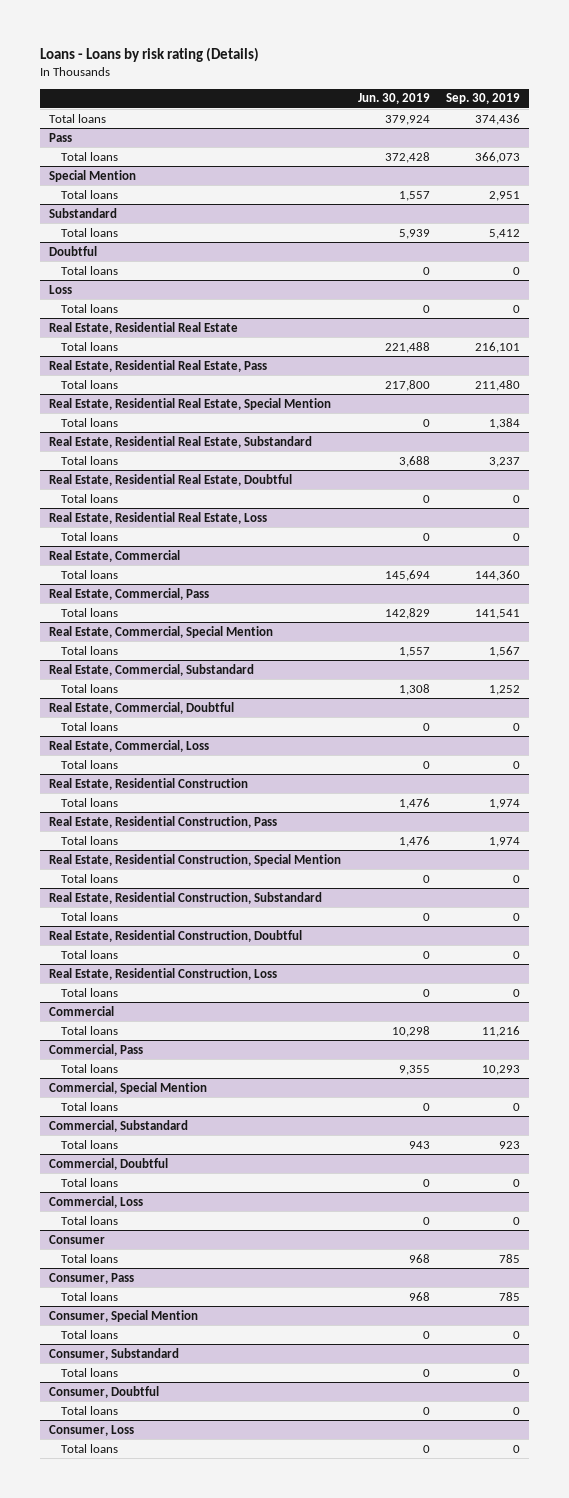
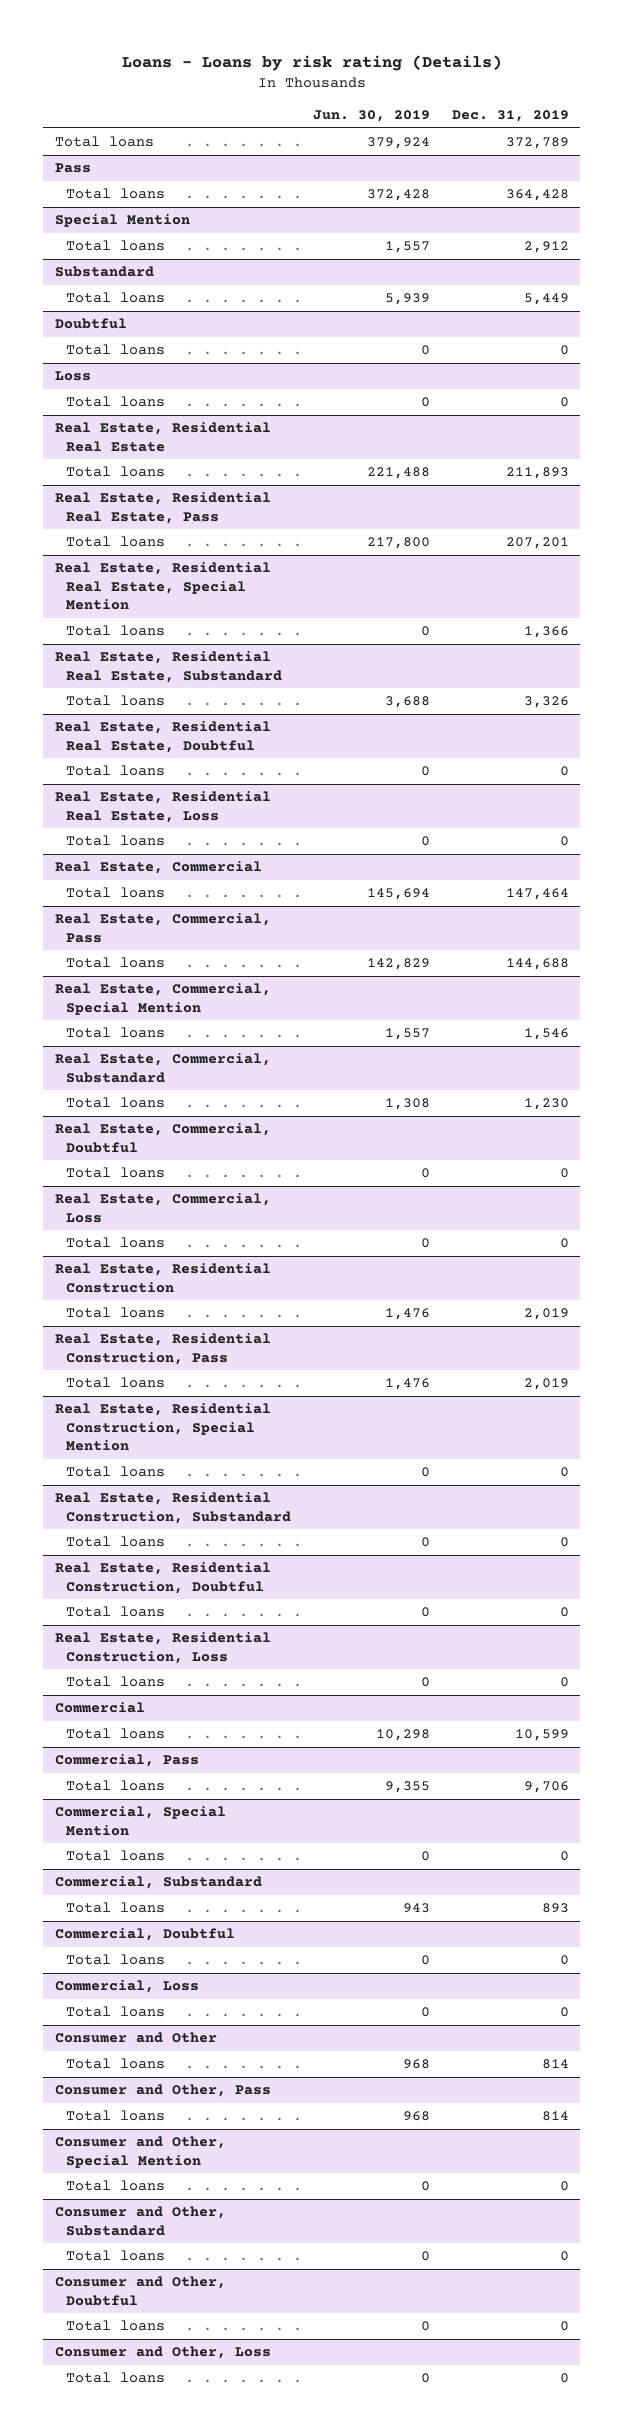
- | Jun. 30, 2019 | Sep. 30, 2019
+ | Jun. 30, 2019 | Dec. 31, 2019
- Consumer
+ Consumer and Other
- Consumer, Pass
+ Consumer and Other, Pass
- Consumer, Special Mention
+ Consumer and Other, Special Mention
- Consumer, Substandard
+ Consumer and Other, Substandard
- Consumer, Doubtful
+ Consumer and Other, Doubtful
- Consumer, Loss
+ Consumer and Other, Loss

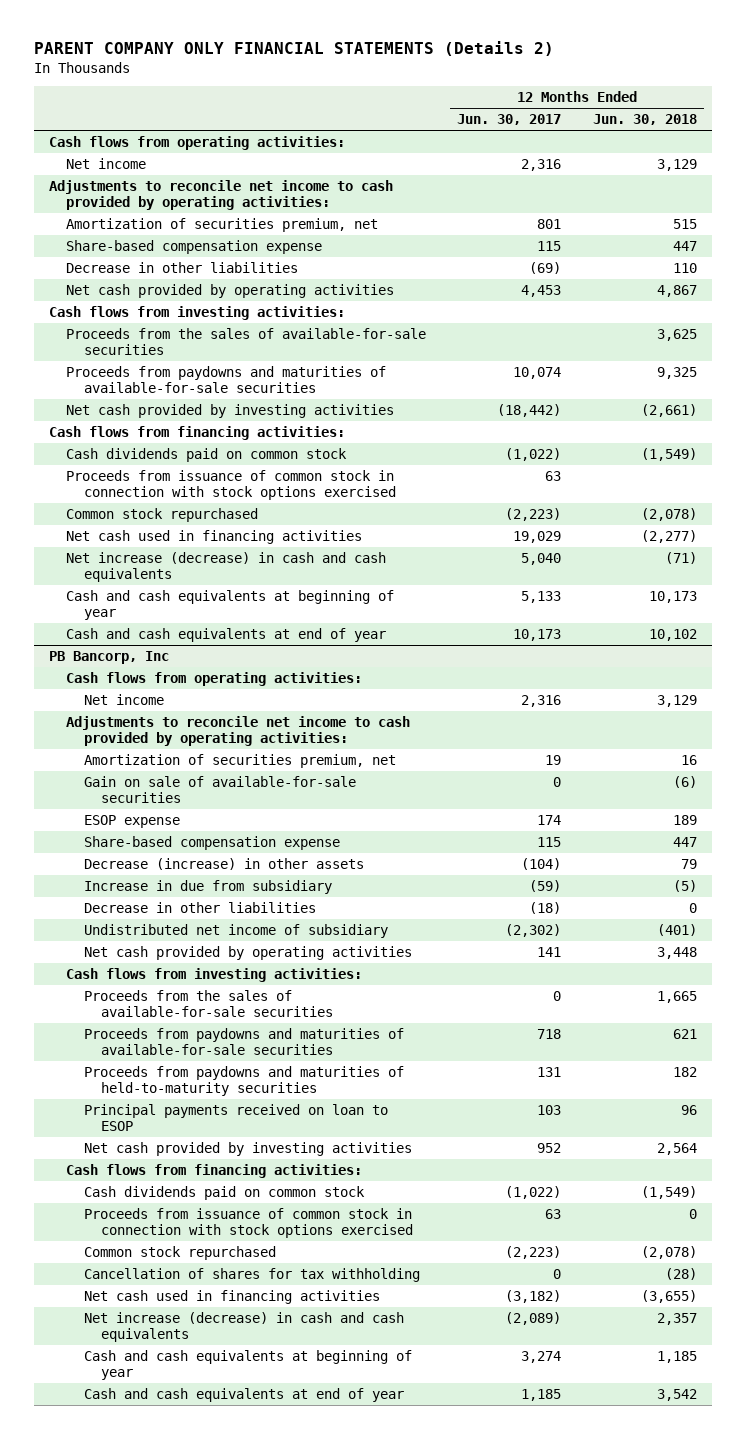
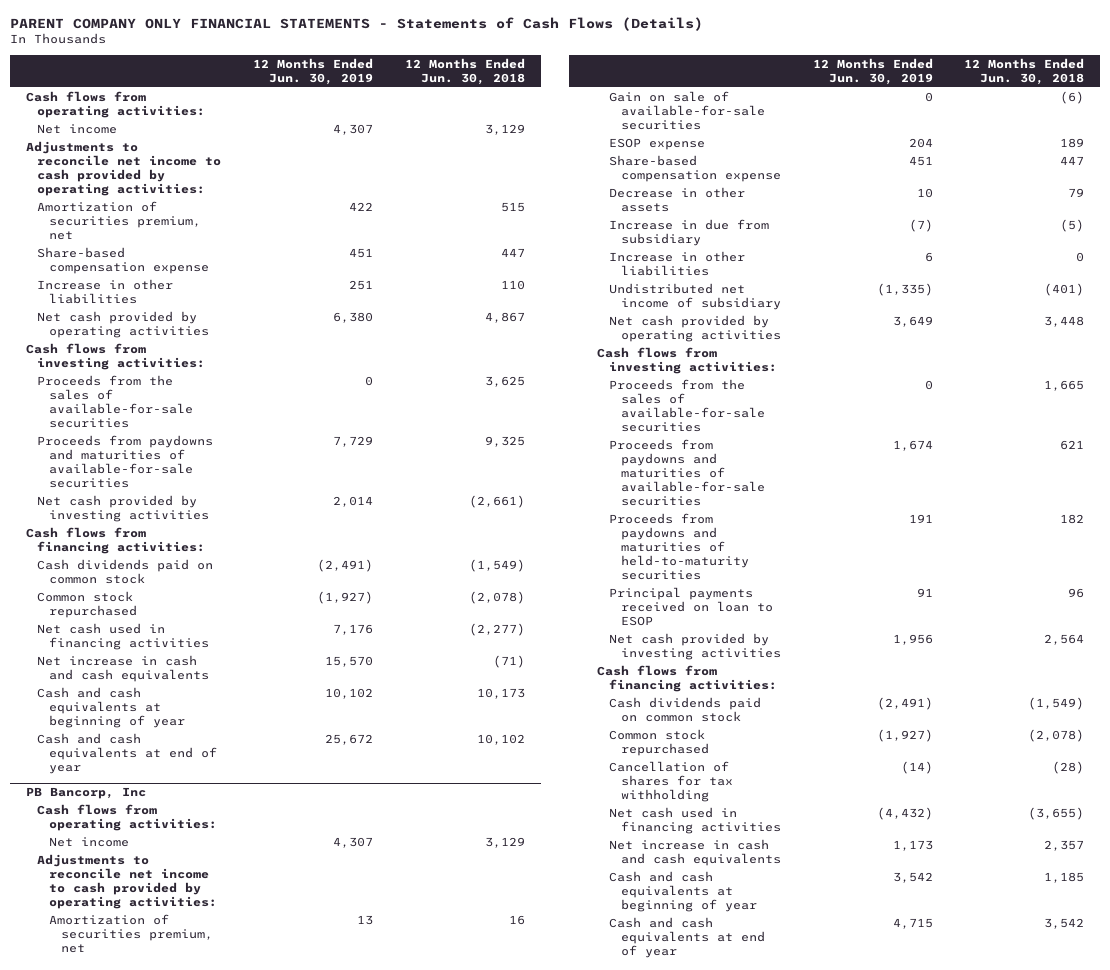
- PARENT COMPANY ONLY FINANCIAL STATEMENTS (Details 2)
+ PARENT COMPANY ONLY FINANCIAL STATEMENTS - Statements of Cash Flows (Details)
- | 12 Months Ended Jun. 30, 2017 | 12 Months Ended Jun. 30, 2018
+ | 12 Months Ended Jun. 30, 2019 | 12 Months Ended Jun. 30, 2018
- Decrease in other liabilities | (69) | 110
+ Increase in other liabilities | 251 | 110
- Proceeds from issuance of common stock in connection with stock options exercised | 63 |
- Net increase (decrease) in cash and cash equivalents | 5,040 | (71)
+ Net increase in cash and cash equivalents | 15,570 | (71)
@ PB Bancorp, Inc
- Decrease (increase) in other assets | (104) | 79
+ Decrease in other assets | 10 | 79
- Decrease in other liabilities | (18) | 0
+ Increase in other liabilities | 6 | 0
- Proceeds from issuance of common stock in connection with stock options exercised | 63 | 0
- Net increase (decrease) in cash and cash equivalents | (2,089) | 2,357
+ Net increase in cash and cash equivalents | 1,173 | 2,357

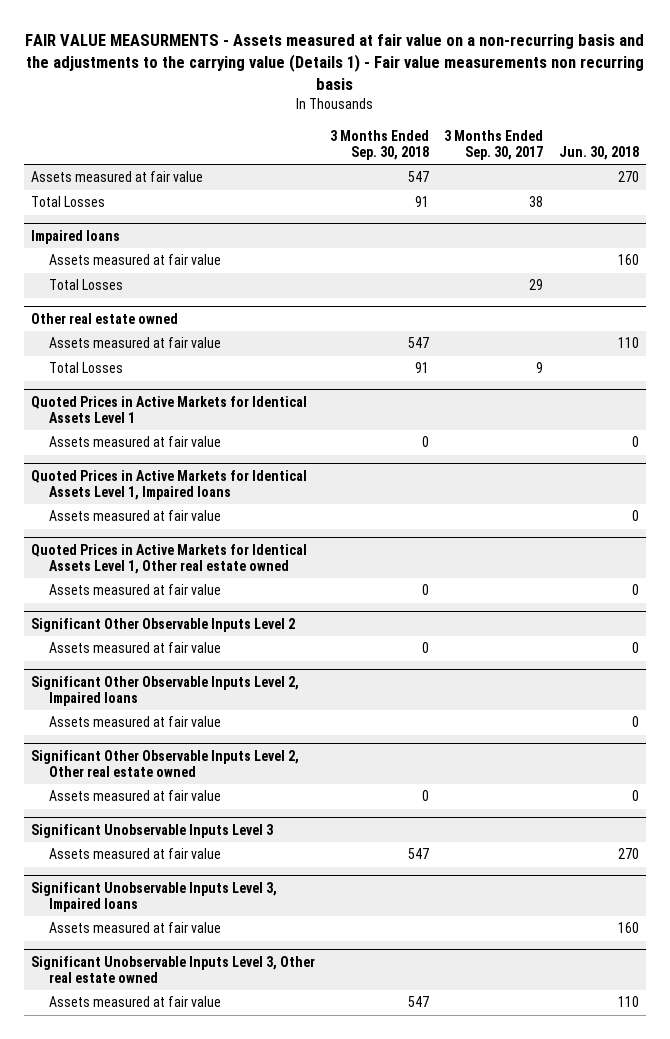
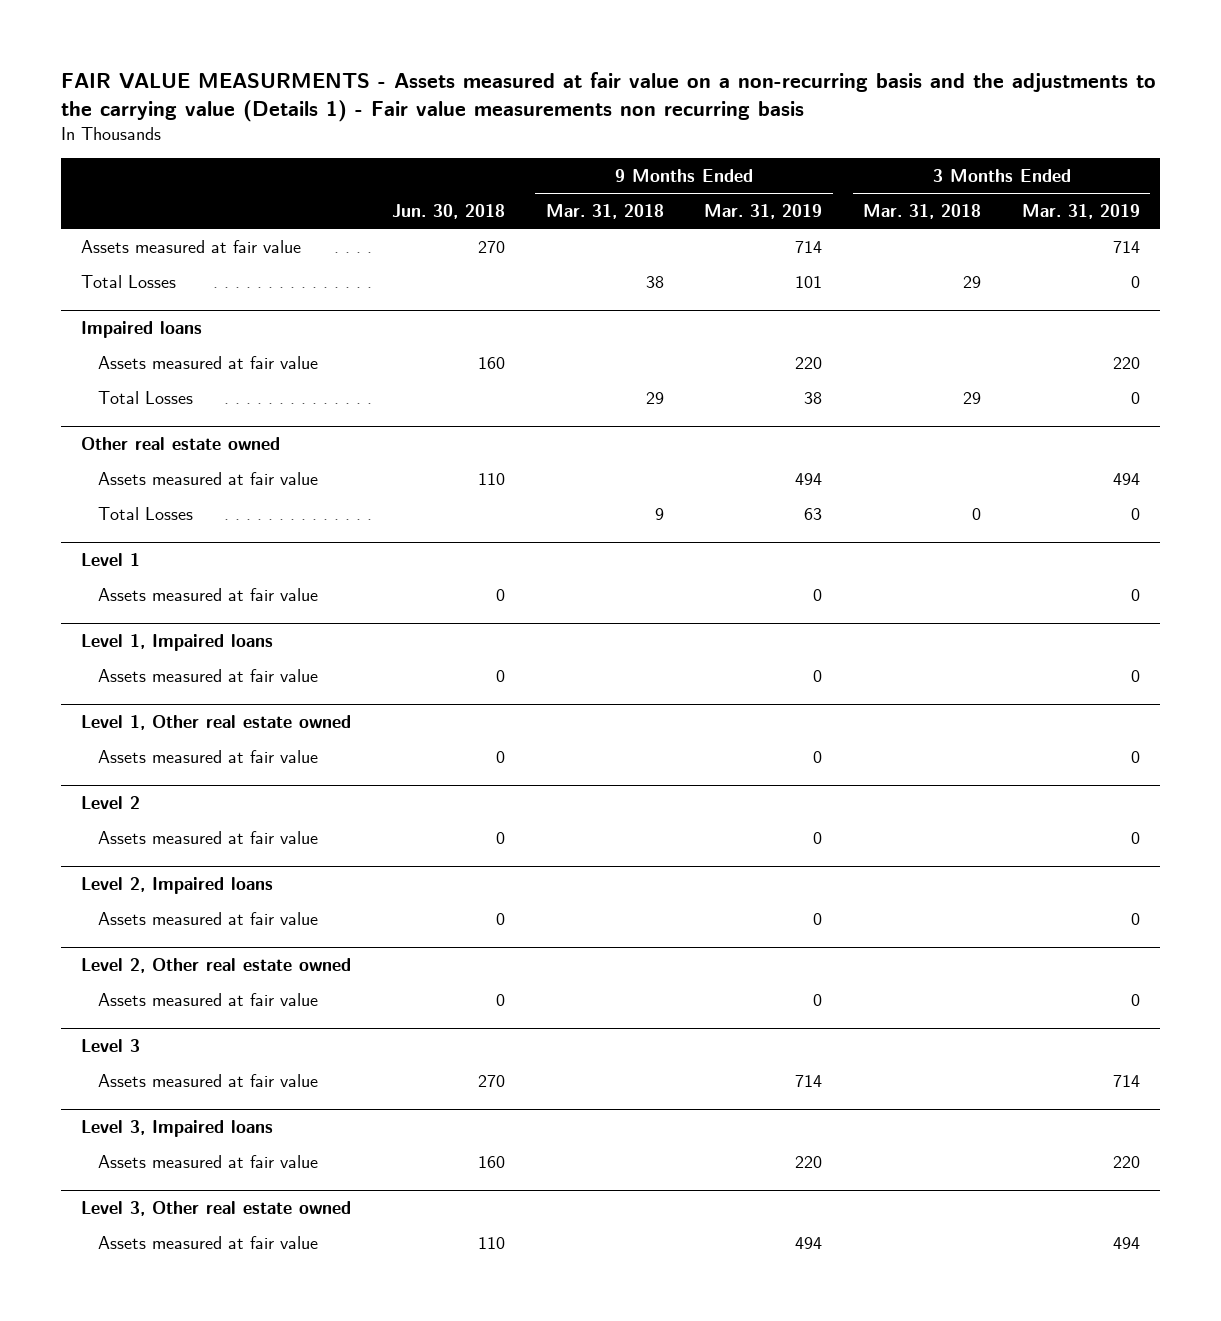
- | 3 Months Ended Sep. 30, 2018 | 3 Months Ended Sep. 30, 2017 | Jun. 30, 2018
+ | Jun. 30, 2018 | 9 Months Ended Mar. 31, 2018 | 9 Months Ended Mar. 31, 2019 | 3 Months Ended Mar. 31, 2018 | 3 Months Ended Mar. 31, 2019
- Quoted Prices in Active Markets for Identical Assets Level 1
+ Level 1
- Quoted Prices in Active Markets for Identical Assets Level 1, Impaired loans
+ Level 1, Impaired loans
- Quoted Prices in Active Markets for Identical Assets Level 1, Other real estate owned
+ Level 1, Other real estate owned
- Significant Other Observable Inputs Level 2
+ Level 2
- Significant Other Observable Inputs Level 2, Impaired loans
+ Level 2, Impaired loans
- Significant Other Observable Inputs Level 2, Other real estate owned
+ Level 2, Other real estate owned
- Significant Unobservable Inputs Level 3
+ Level 3
- Significant Unobservable Inputs Level 3, Impaired loans
+ Level 3, Impaired loans
- Significant Unobservable Inputs Level 3, Other real estate owned
+ Level 3, Other real estate owned

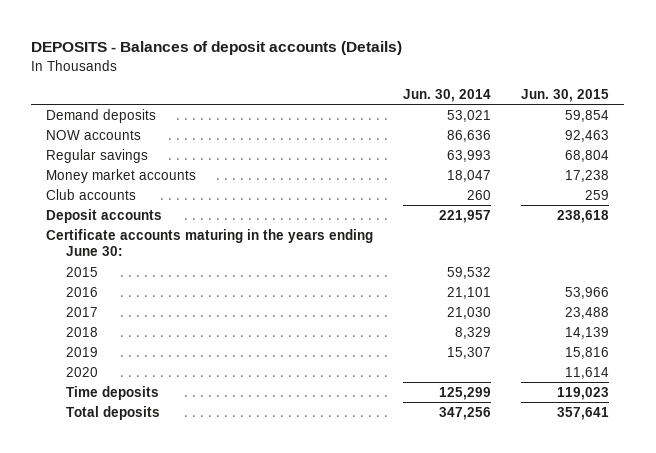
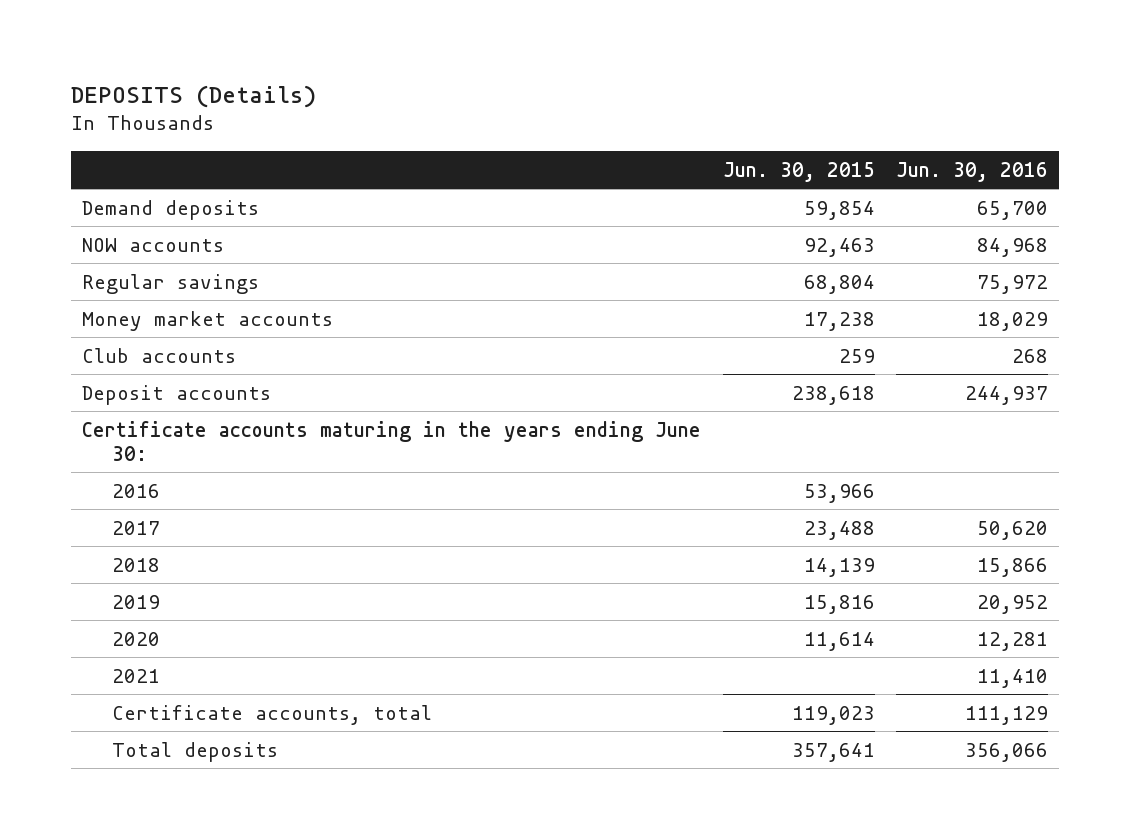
- DEPOSITS - Balances of deposit accounts (Details)
+ DEPOSITS (Details)
- | Jun. 30, 2014 | Jun. 30, 2015
+ | Jun. 30, 2015 | Jun. 30, 2016
- 2015 | 59,532 |
- Time deposits | 125,299 | 119,023
+ 2021 | | 11,410
+ Certificate accounts, total | 119,023 | 111,129

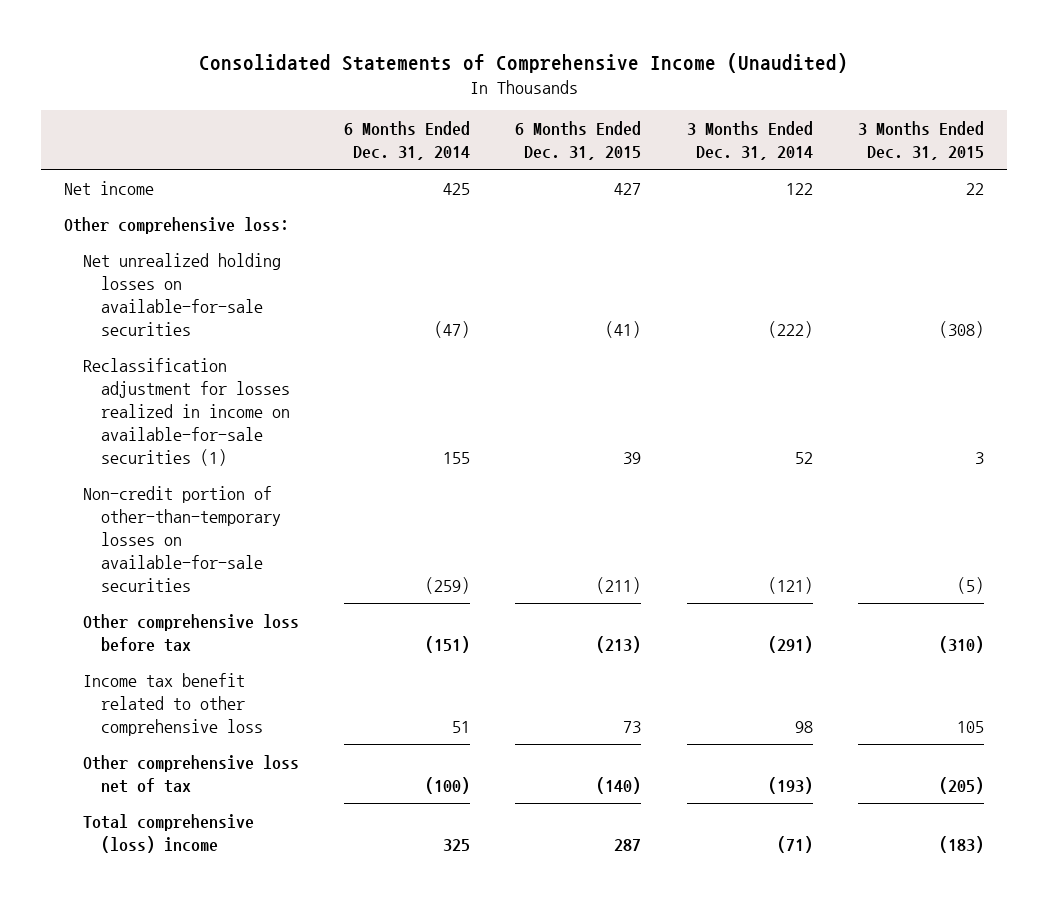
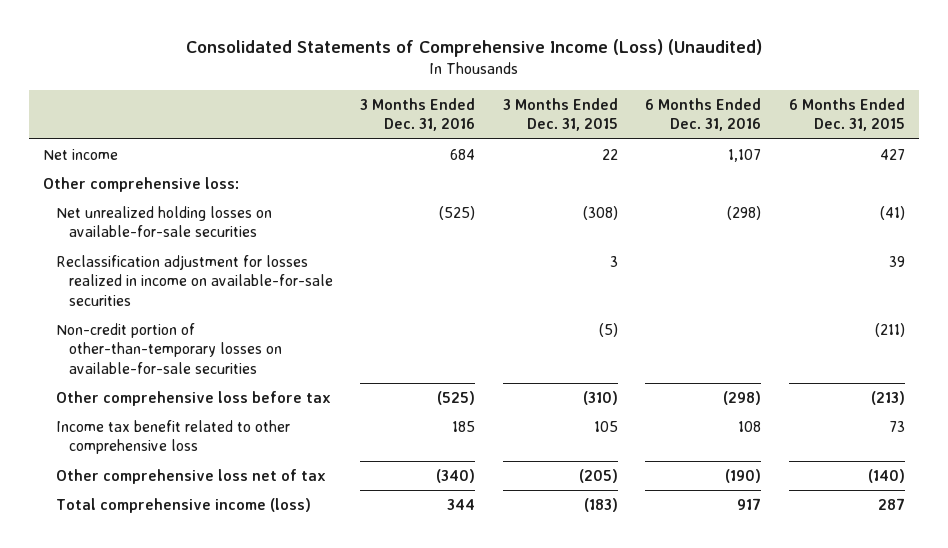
- Consolidated Statements of Comprehensive Income (Unaudited)
+ Consolidated Statements of Comprehensive Income (Loss) (Unaudited)
- | 6 Months Ended Dec. 31, 2014 | 6 Months Ended Dec. 31, 2015 | 3 Months Ended Dec. 31, 2014 | 3 Months Ended Dec. 31, 2015
+ | 3 Months Ended Dec. 31, 2016 | 3 Months Ended Dec. 31, 2015 | 6 Months Ended Dec. 31, 2016 | 6 Months Ended Dec. 31, 2015
- Reclassification adjustment for losses realized in income on available-for-sale securities (1) | 155 | 39 | 52 | 3
+ Reclassification adjustment for losses realized in income on available-for-sale securities | | 3 | | 39
- Total comprehensive (loss) income | 325 | 287 | (71) | (183)
+ Total comprehensive income (loss) | 344 | (183) | 917 | 287

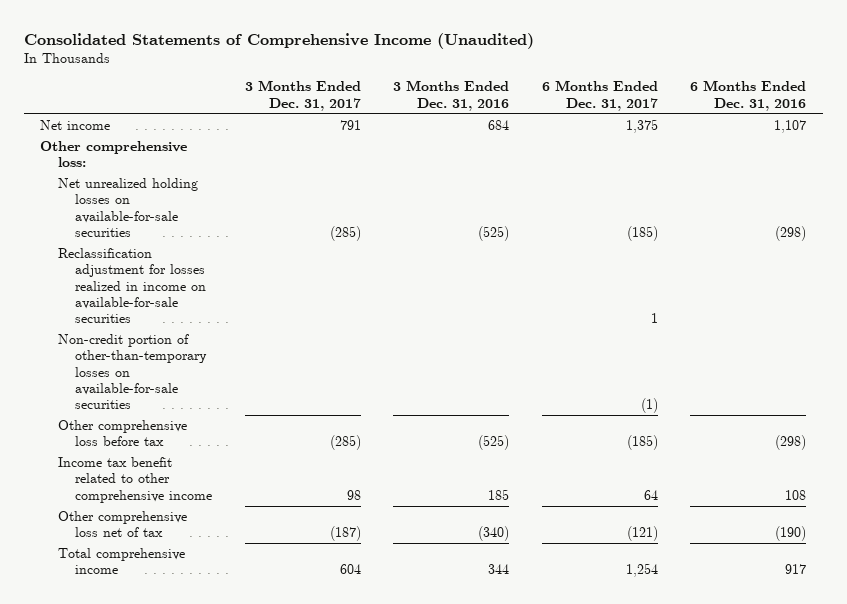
- Consolidated Statements of Comprehensive Income (Loss) (Unaudited)
+ Consolidated Statements of Comprehensive Income (Unaudited)
- | 3 Months Ended Dec. 31, 2016 | 3 Months Ended Dec. 31, 2015 | 6 Months Ended Dec. 31, 2016 | 6 Months Ended Dec. 31, 2015
+ | 3 Months Ended Dec. 31, 2017 | 3 Months Ended Dec. 31, 2016 | 6 Months Ended Dec. 31, 2017 | 6 Months Ended Dec. 31, 2016
- Income tax benefit related to other comprehensive loss | 185 | 105 | 108 | 73
+ Income tax benefit related to other comprehensive income | 98 | 185 | 64 | 108
- Total comprehensive income (loss) | 344 | (183) | 917 | 287
+ Total comprehensive income | 604 | 344 | 1,254 | 917

